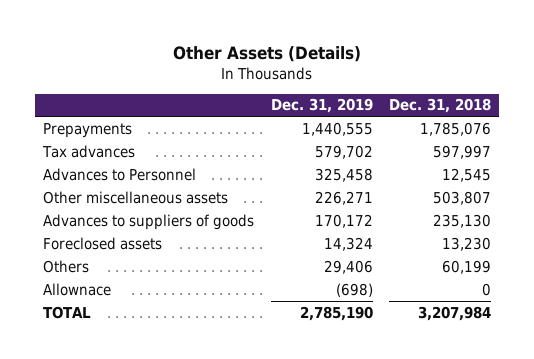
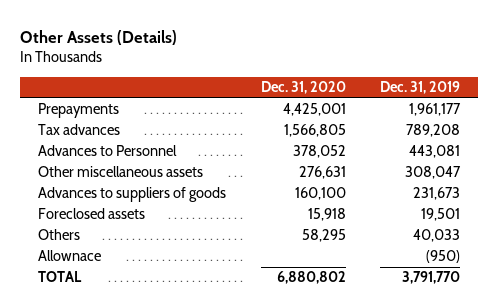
- | Dec. 31, 2019 | Dec. 31, 2018
+ | Dec. 31, 2020 | Dec. 31, 2019
- Prepayments | 1,440,555 | 1,785,076
- Tax advances | 579,702 | 597,997
- Advances to Personnel | 325,458 | 12,545
- Other miscellaneous assets | 226,271 | 503,807
- Advances to suppliers of goods | 170,172 | 235,130
- Foreclosed assets | 14,324 | 13,230
- Others | 29,406 | 60,199
- Allownace | (698) | 0
- TOTAL | 2,785,190 | 3,207,984
+ Prepayments | 4,425,001 | 1,961,177
+ Tax advances | 1,566,805 | 789,208
+ Advances to Personnel | 378,052 | 443,081
+ Other miscellaneous assets | 276,631 | 308,047
+ Advances to suppliers of goods | 160,100 | 231,673
+ Foreclosed assets | 15,918 | 19,501
+ Others | 58,295 | 40,033
+ Allownace | | (950)
+ TOTAL | 6,880,802 | 3,791,770

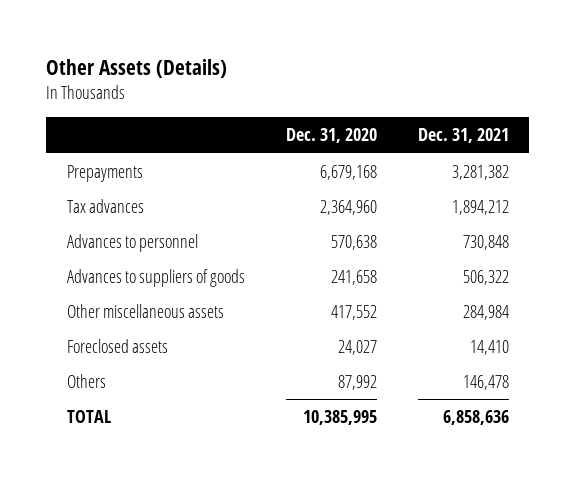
- | Dec. 31, 2020 | Dec. 31, 2019
+ | Dec. 31, 2020 | Dec. 31, 2021
- Prepayments | 4,425,001 | 1,961,177
- Tax advances | 1,566,805 | 789,208
- Advances to Personnel | 378,052 | 443,081
- Other miscellaneous assets | 276,631 | 308,047
- Advances to suppliers of goods | 160,100 | 231,673
- Foreclosed assets | 15,918 | 19,501
- Others | 58,295 | 40,033
- Allownace | | (950)
- TOTAL | 6,880,802 | 3,791,770
+ Prepayments | 6,679,168 | 3,281,382
+ Tax advances | 2,364,960 | 1,894,212
+ Advances to personnel | 570,638 | 730,848
+ Advances to suppliers of goods | 241,658 | 506,322
+ Other miscellaneous assets | 417,552 | 284,984
+ Foreclosed assets | 24,027 | 14,410
+ Others | 87,992 | 146,478
+ TOTAL | 10,385,995 | 6,858,636

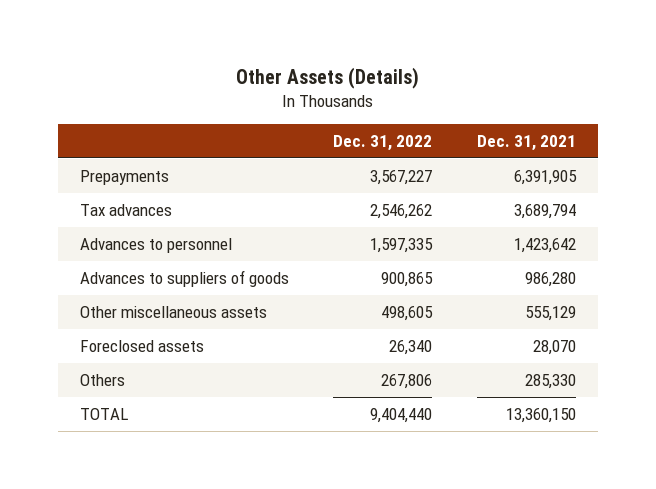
- | Dec. 31, 2020 | Dec. 31, 2021
+ | Dec. 31, 2022 | Dec. 31, 2021
- Prepayments | 6,679,168 | 3,281,382
- Tax advances | 2,364,960 | 1,894,212
- Advances to personnel | 570,638 | 730,848
- Advances to suppliers of goods | 241,658 | 506,322
- Other miscellaneous assets | 417,552 | 284,984
- Foreclosed assets | 24,027 | 14,410
- Others | 87,992 | 146,478
- TOTAL | 10,385,995 | 6,858,636
+ Prepayments | 3,567,227 | 6,391,905
+ Tax advances | 2,546,262 | 3,689,794
+ Advances to personnel | 1,597,335 | 1,423,642
+ Advances to suppliers of goods | 900,865 | 986,280
+ Other miscellaneous assets | 498,605 | 555,129
+ Foreclosed assets | 26,340 | 28,070
+ Others | 267,806 | 285,330
+ TOTAL | 9,404,440 | 13,360,150

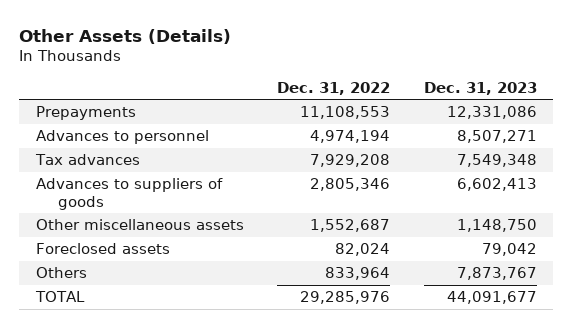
- | Dec. 31, 2022 | Dec. 31, 2021
+ | Dec. 31, 2022 | Dec. 31, 2023
- Prepayments | 3,567,227 | 6,391,905
- Tax advances | 2,546,262 | 3,689,794
- Advances to personnel | 1,597,335 | 1,423,642
- Advances to suppliers of goods | 900,865 | 986,280
- Other miscellaneous assets | 498,605 | 555,129
- Foreclosed assets | 26,340 | 28,070
- Others | 267,806 | 285,330
- TOTAL | 9,404,440 | 13,360,150
+ Prepayments | 11,108,553 | 12,331,086
+ Advances to personnel | 4,974,194 | 8,507,271
+ Tax advances | 7,929,208 | 7,549,348
+ Advances to suppliers of goods | 2,805,346 | 6,602,413
+ Other miscellaneous assets | 1,552,687 | 1,148,750
+ Foreclosed assets | 82,024 | 79,042
+ Others | 833,964 | 7,873,767
+ TOTAL | 29,285,976 | 44,091,677

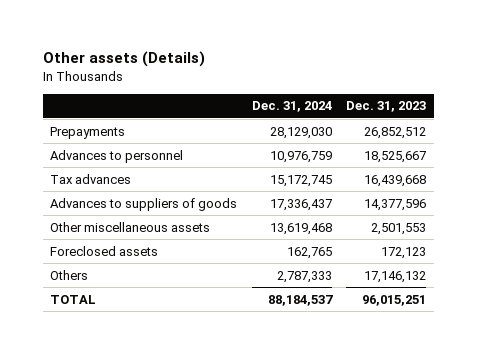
- Other Assets (Details)
+ Other assets (Details)
- | Dec. 31, 2022 | Dec. 31, 2023
+ | Dec. 31, 2024 | Dec. 31, 2023
- Prepayments | 11,108,553 | 12,331,086
- Advances to personnel | 4,974,194 | 8,507,271
- Tax advances | 7,929,208 | 7,549,348
- Advances to suppliers of goods | 2,805,346 | 6,602,413
- Other miscellaneous assets | 1,552,687 | 1,148,750
- Foreclosed assets | 82,024 | 79,042
- Others | 833,964 | 7,873,767
- TOTAL | 29,285,976 | 44,091,677
+ Prepayments | 28,129,030 | 26,852,512
+ Advances to personnel | 10,976,759 | 18,525,667
+ Tax advances | 15,172,745 | 16,439,668
+ Advances to suppliers of goods | 17,336,437 | 14,377,596
+ Other miscellaneous assets | 13,619,468 | 2,501,553
+ Foreclosed assets | 162,765 | 172,123
+ Others | 2,787,333 | 17,146,132
+ TOTAL | 88,184,537 | 96,015,251

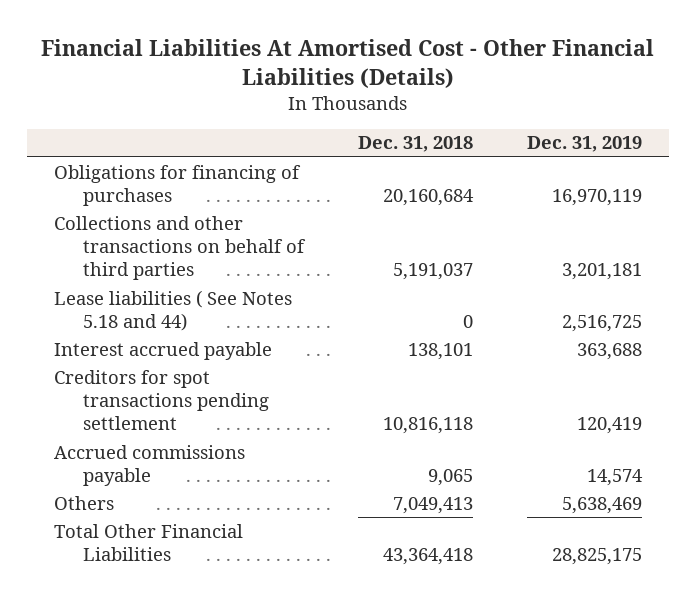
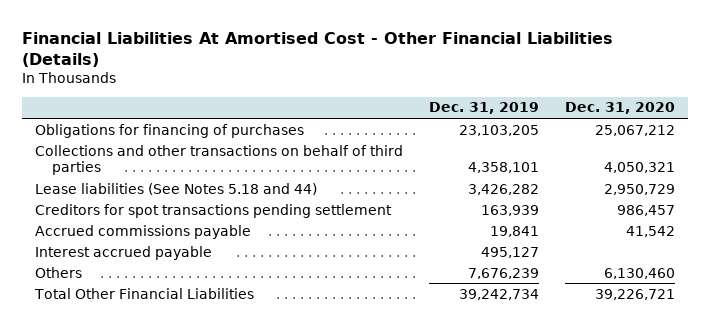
- | Dec. 31, 2018 | Dec. 31, 2019
+ | Dec. 31, 2019 | Dec. 31, 2020
- Obligations for financing of purchases | 20,160,684 | 16,970,119
- Collections and other transactions on behalf of third parties | 5,191,037 | 3,201,181
- Lease liabilities ( See Notes 5.18 and 44) | 0 | 2,516,725
- Interest accrued payable | 138,101 | 363,688
- Creditors for spot transactions pending settlement | 10,816,118 | 120,419
- Accrued commissions payable | 9,065 | 14,574
- Others | 7,049,413 | 5,638,469
- Total Other Financial Liabilities | 43,364,418 | 28,825,175
+ Obligations for financing of purchases | 23,103,205 | 25,067,212
+ Collections and other transactions on behalf of third parties | 4,358,101 | 4,050,321
+ Lease liabilities (See Notes 5.18 and 44) | 3,426,282 | 2,950,729
+ Creditors for spot transactions pending settlement | 163,939 | 986,457
+ Accrued commissions payable | 19,841 | 41,542
+ Interest accrued payable | 495,127 |
+ Others | 7,676,239 | 6,130,460
+ Total Other Financial Liabilities | 39,242,734 | 39,226,721

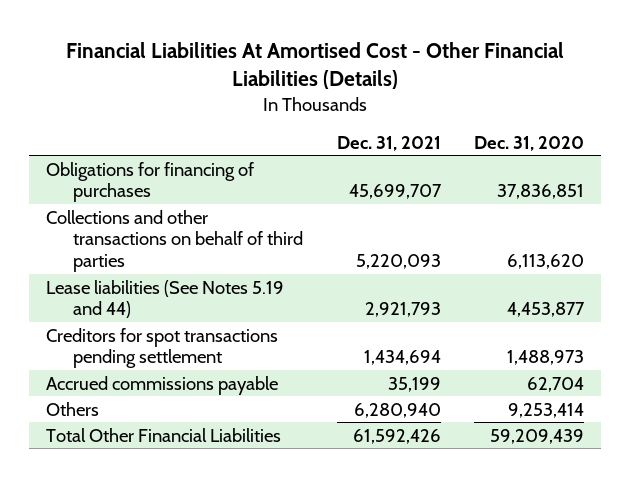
- | Dec. 31, 2019 | Dec. 31, 2020
+ | Dec. 31, 2021 | Dec. 31, 2020
- Obligations for financing of purchases | 23,103,205 | 25,067,212
- Collections and other transactions on behalf of third parties | 4,358,101 | 4,050,321
- Lease liabilities (See Notes 5.18 and 44) | 3,426,282 | 2,950,729
- Creditors for spot transactions pending settlement | 163,939 | 986,457
- Accrued commissions payable | 19,841 | 41,542
- Interest accrued payable | 495,127 |
- Others | 7,676,239 | 6,130,460
- Total Other Financial Liabilities | 39,242,734 | 39,226,721
+ Obligations for financing of purchases | 45,699,707 | 37,836,851
+ Collections and other transactions on behalf of third parties | 5,220,093 | 6,113,620
+ Lease liabilities (See Notes 5.19 and 44) | 2,921,793 | 4,453,877
+ Creditors for spot transactions pending settlement | 1,434,694 | 1,488,973
+ Accrued commissions payable | 35,199 | 62,704
+ Others | 6,280,940 | 9,253,414
+ Total Other Financial Liabilities | 61,592,426 | 59,209,439

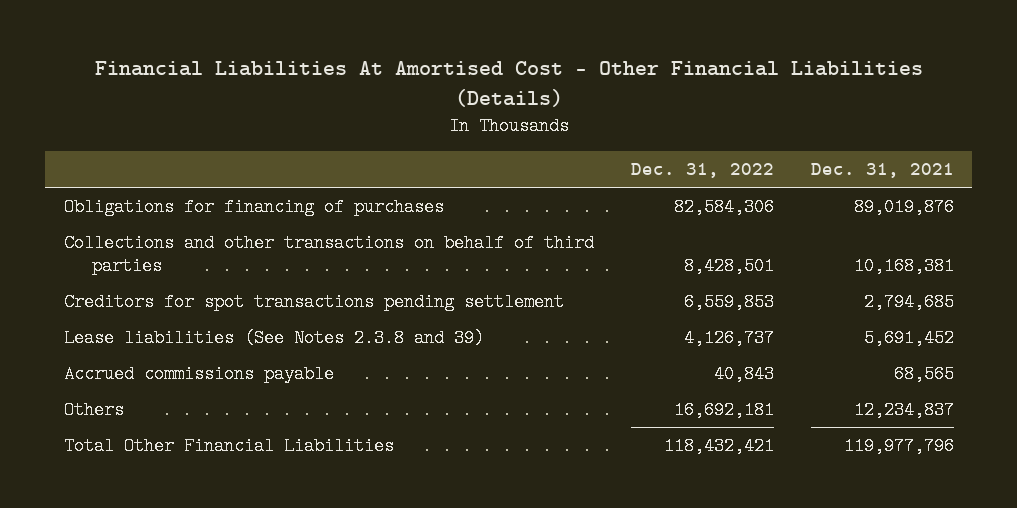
- | Dec. 31, 2021 | Dec. 31, 2020
+ | Dec. 31, 2022 | Dec. 31, 2021
- Obligations for financing of purchases | 45,699,707 | 37,836,851
- Collections and other transactions on behalf of third parties | 5,220,093 | 6,113,620
- Lease liabilities (See Notes 5.19 and 44) | 2,921,793 | 4,453,877
- Creditors for spot transactions pending settlement | 1,434,694 | 1,488,973
- Accrued commissions payable | 35,199 | 62,704
- Others | 6,280,940 | 9,253,414
- Total Other Financial Liabilities | 61,592,426 | 59,209,439
+ Obligations for financing of purchases | 82,584,306 | 89,019,876
+ Collections and other transactions on behalf of third parties | 8,428,501 | 10,168,381
+ Creditors for spot transactions pending settlement | 6,559,853 | 2,794,685
+ Lease liabilities (See Notes 2.3.8 and 39) | 4,126,737 | 5,691,452
+ Accrued commissions payable | 40,843 | 68,565
+ Others | 16,692,181 | 12,234,837
+ Total Other Financial Liabilities | 118,432,421 | 119,977,796

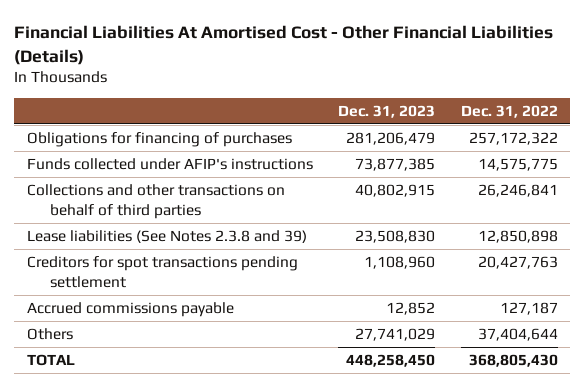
- | Dec. 31, 2022 | Dec. 31, 2021
+ | Dec. 31, 2023 | Dec. 31, 2022
- Obligations for financing of purchases | 82,584,306 | 89,019,876
- Collections and other transactions on behalf of third parties | 8,428,501 | 10,168,381
- Creditors for spot transactions pending settlement | 6,559,853 | 2,794,685
- Lease liabilities (See Notes 2.3.8 and 39) | 4,126,737 | 5,691,452
- Accrued commissions payable | 40,843 | 68,565
- Others | 16,692,181 | 12,234,837
- Total Other Financial Liabilities | 118,432,421 | 119,977,796
+ Obligations for financing of purchases | 281,206,479 | 257,172,322
+ Funds collected under AFIP's instructions | 73,877,385 | 14,575,775
+ Collections and other transactions on behalf of third parties | 40,802,915 | 26,246,841
+ Lease liabilities (See Notes 2.3.8 and 39) | 23,508,830 | 12,850,898
+ Creditors for spot transactions pending settlement | 1,108,960 | 20,427,763
+ Accrued commissions payable | 12,852 | 127,187
+ Others | 27,741,029 | 37,404,644
+ TOTAL | 448,258,450 | 368,805,430

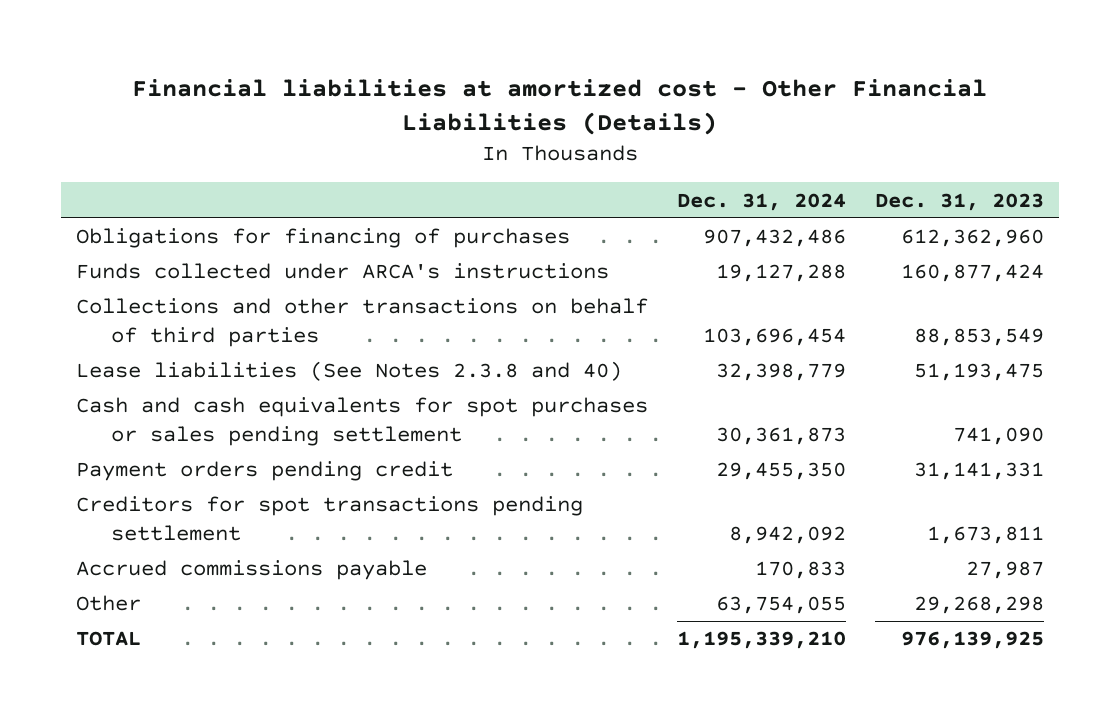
- Financial Liabilities At Amortised Cost - Other Financial Liabilities (Details)
+ Financial liabilities at amortized cost - Other Financial Liabilities (Details)
- | Dec. 31, 2023 | Dec. 31, 2022
+ | Dec. 31, 2024 | Dec. 31, 2023
- Obligations for financing of purchases | 281,206,479 | 257,172,322
- Funds collected under AFIP's instructions | 73,877,385 | 14,575,775
- Collections and other transactions on behalf of third parties | 40,802,915 | 26,246,841
- Lease liabilities (See Notes 2.3.8 and 39) | 23,508,830 | 12,850,898
- Creditors for spot transactions pending settlement | 1,108,960 | 20,427,763
- Accrued commissions payable | 12,852 | 127,187
- Others | 27,741,029 | 37,404,644
- TOTAL | 448,258,450 | 368,805,430
+ Obligations for financing of purchases | 907,432,486 | 612,362,960
+ Funds collected under ARCA's instructions | 19,127,288 | 160,877,424
+ Collections and other transactions on behalf of third parties | 103,696,454 | 88,853,549
+ Lease liabilities (See Notes 2.3.8 and 40) | 32,398,779 | 51,193,475
+ Cash and cash equivalents for spot purchases or sales pending settlement | 30,361,873 | 741,090
+ Payment orders pending credit | 29,455,350 | 31,141,331
+ Creditors for spot transactions pending settlement | 8,942,092 | 1,673,811
+ Accrued commissions payable | 170,833 | 27,987
+ Other | 63,754,055 | 29,268,298
+ TOTAL | 1,195,339,210 | 976,139,925

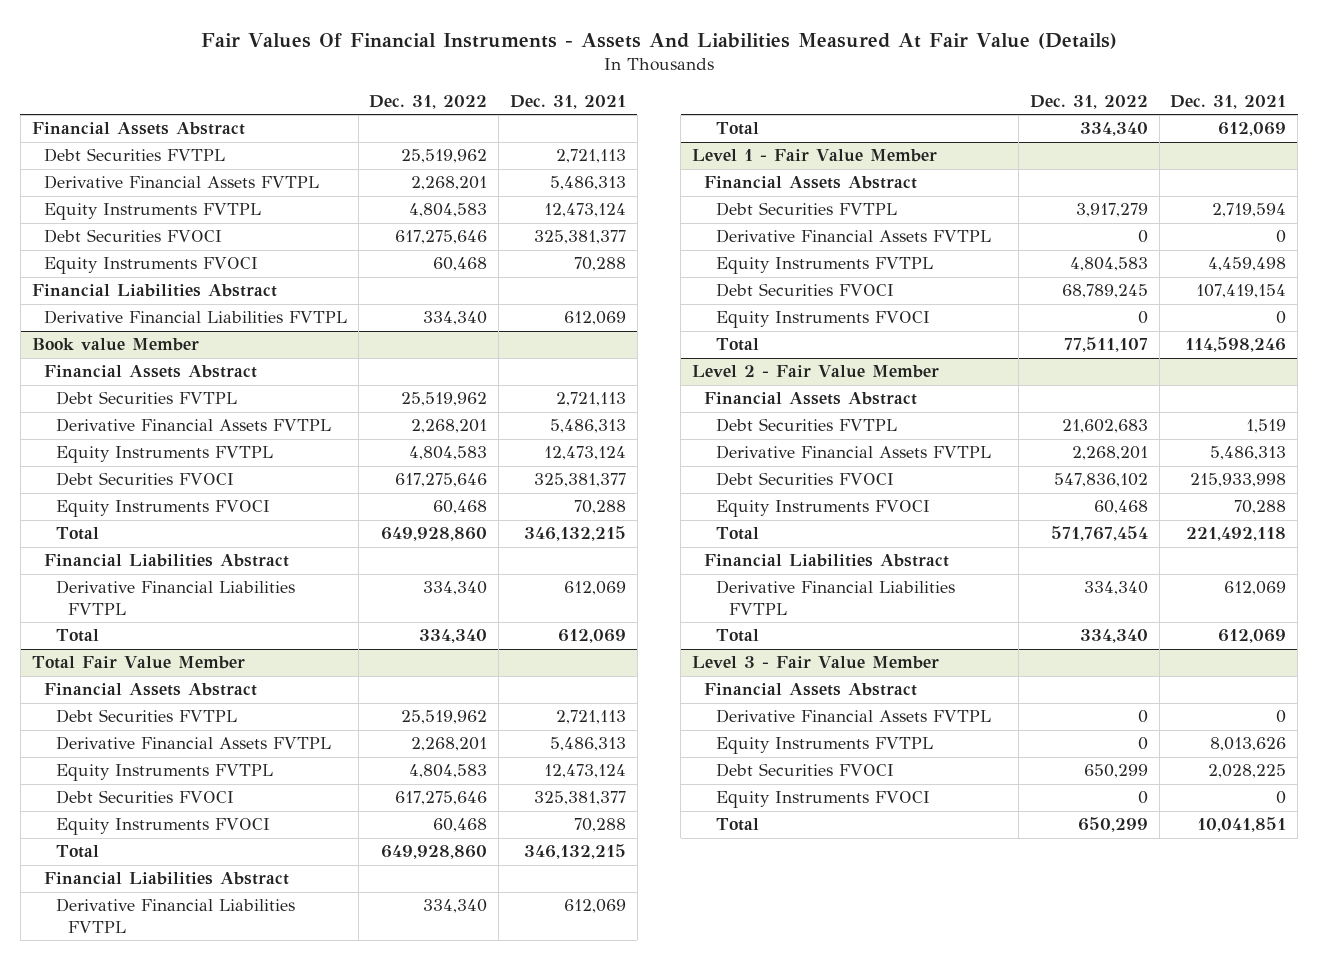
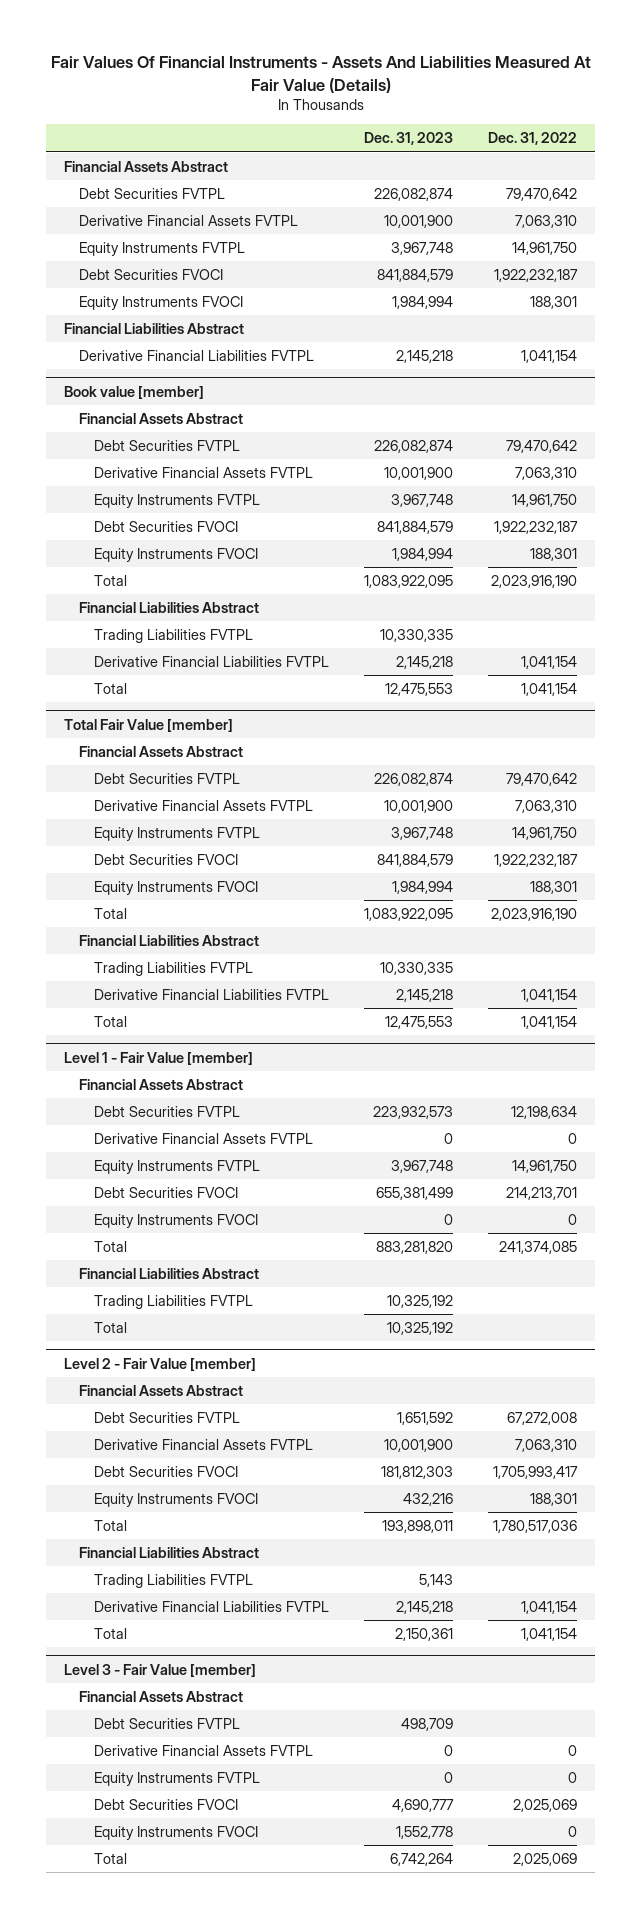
- | Dec. 31, 2022 | Dec. 31, 2021
+ | Dec. 31, 2023 | Dec. 31, 2022
- Debt Securities FVTPL | 25,519,962 | 2,721,113
- Derivative Financial Assets FVTPL | 2,268,201 | 5,486,313
- Equity Instruments FVTPL | 4,804,583 | 12,473,124
- Debt Securities FVOCI | 617,275,646 | 325,381,377
- Equity Instruments FVOCI | 60,468 | 70,288
+ Debt Securities FVTPL | 226,082,874 | 79,470,642
+ Derivative Financial Assets FVTPL | 10,001,900 | 7,063,310
+ Equity Instruments FVTPL | 3,967,748 | 14,961,750
+ Debt Securities FVOCI | 841,884,579 | 1,922,232,187
+ Equity Instruments FVOCI | 1,984,994 | 188,301
- Derivative Financial Liabilities FVTPL | 334,340 | 612,069
- Book value Member
+ Derivative Financial Liabilities FVTPL | 2,145,218 | 1,041,154
+ Book value [member]
- Debt Securities FVTPL | 25,519,962 | 2,721,113
- Derivative Financial Assets FVTPL | 2,268,201 | 5,486,313
- Equity Instruments FVTPL | 4,804,583 | 12,473,124
- Debt Securities FVOCI | 617,275,646 | 325,381,377
- Equity Instruments FVOCI | 60,468 | 70,288
- Total | 649,928,860 | 346,132,215
+ Debt Securities FVTPL | 226,082,874 | 79,470,642
+ Derivative Financial Assets FVTPL | 10,001,900 | 7,063,310
+ Equity Instruments FVTPL | 3,967,748 | 14,961,750
+ Debt Securities FVOCI | 841,884,579 | 1,922,232,187
+ Equity Instruments FVOCI | 1,984,994 | 188,301
+ Total | 1,083,922,095 | 2,023,916,190
- Derivative Financial Liabilities FVTPL | 334,340 | 612,069
- Total | 334,340 | 612,069
- Total Fair Value Member
+ Trading Liabilities FVTPL | 10,330,335 |
+ Derivative Financial Liabilities FVTPL | 2,145,218 | 1,041,154
+ Total | 12,475,553 | 1,041,154
+ Total Fair Value [member]
- Debt Securities FVTPL | 25,519,962 | 2,721,113
- Derivative Financial Assets FVTPL | 2,268,201 | 5,486,313
- Equity Instruments FVTPL | 4,804,583 | 12,473,124
- Debt Securities FVOCI | 617,275,646 | 325,381,377
- Equity Instruments FVOCI | 60,468 | 70,288
- Total | 649,928,860 | 346,132,215
+ Debt Securities FVTPL | 226,082,874 | 79,470,642
+ Derivative Financial Assets FVTPL | 10,001,900 | 7,063,310
+ Equity Instruments FVTPL | 3,967,748 | 14,961,750
+ Debt Securities FVOCI | 841,884,579 | 1,922,232,187
+ Equity Instruments FVOCI | 1,984,994 | 188,301
+ Total | 1,083,922,095 | 2,023,916,190
- Derivative Financial Liabilities FVTPL | 334,340 | 612,069
- Total | 334,340 | 612,069
- Level 1 - Fair Value Member
+ Trading Liabilities FVTPL | 10,330,335 |
+ Derivative Financial Liabilities FVTPL | 2,145,218 | 1,041,154
+ Total | 12,475,553 | 1,041,154
+ Level 1 - Fair Value [member]
- Debt Securities FVTPL | 3,917,279 | 2,719,594
+ Debt Securities FVTPL | 223,932,573 | 12,198,634
- Equity Instruments FVTPL | 4,804,583 | 4,459,498
- Debt Securities FVOCI | 68,789,245 | 107,419,154
+ Equity Instruments FVTPL | 3,967,748 | 14,961,750
+ Debt Securities FVOCI | 655,381,499 | 214,213,701
- Total | 77,511,107 | 114,598,246
- Level 2 - Fair Value Member
+ Total | 883,281,820 | 241,374,085
+ Financial Liabilities Abstract
+ Trading Liabilities FVTPL | 10,325,192 |
+ Total | 10,325,192 |
+ Level 2 - Fair Value [member]
- Debt Securities FVTPL | 21,602,683 | 1,519
- Derivative Financial Assets FVTPL | 2,268,201 | 5,486,313
- Debt Securities FVOCI | 547,836,102 | 215,933,998
- Equity Instruments FVOCI | 60,468 | 70,288
- Total | 571,767,454 | 221,492,118
+ Debt Securities FVTPL | 1,651,592 | 67,272,008
+ Derivative Financial Assets FVTPL | 10,001,900 | 7,063,310
+ Debt Securities FVOCI | 181,812,303 | 1,705,993,417
+ Equity Instruments FVOCI | 432,216 | 188,301
+ Total | 193,898,011 | 1,780,517,036
- Derivative Financial Liabilities FVTPL | 334,340 | 612,069
- Total | 334,340 | 612,069
- Level 3 - Fair Value Member
+ Trading Liabilities FVTPL | 5,143 |
+ Derivative Financial Liabilities FVTPL | 2,145,218 | 1,041,154
+ Total | 2,150,361 | 1,041,154
+ Level 3 - Fair Value [member]
+ Debt Securities FVTPL | 498,709 |
- Debt Securities FVOCI | 650,299 | 2,028,225
+ Debt Securities FVOCI | 4,690,777 | 2,025,069
- Total | 650,299 | 10,041,851
+ Total | 6,742,264 | 2,025,069

